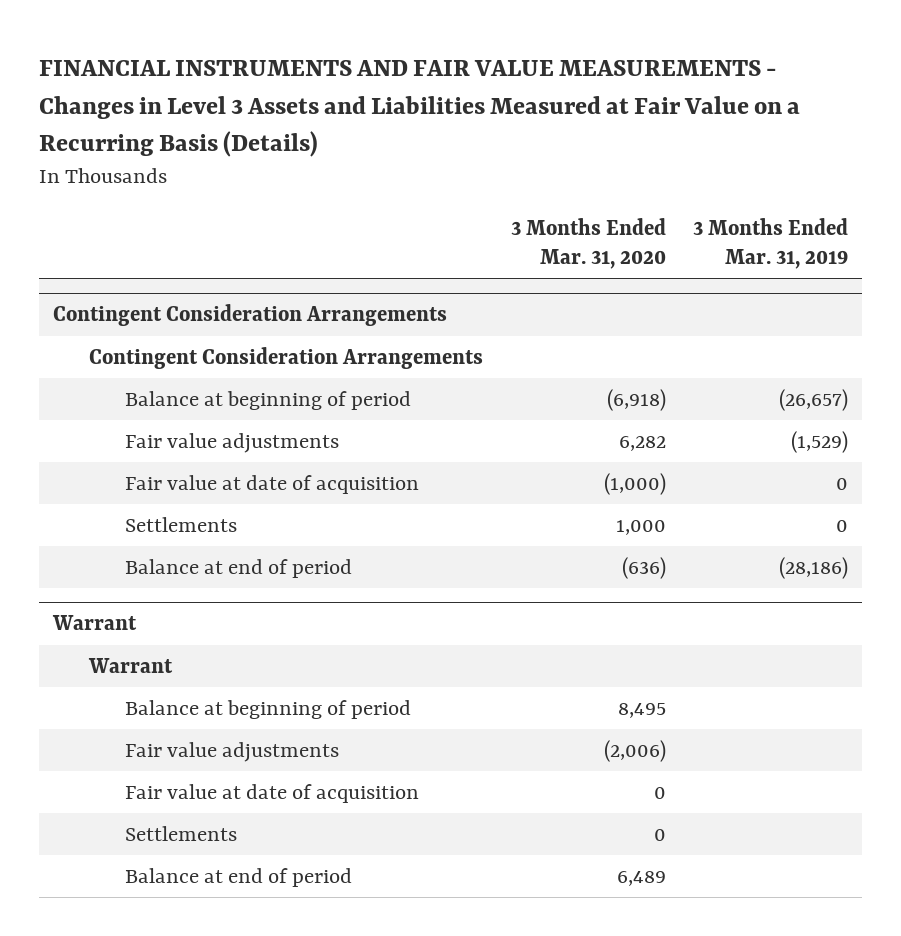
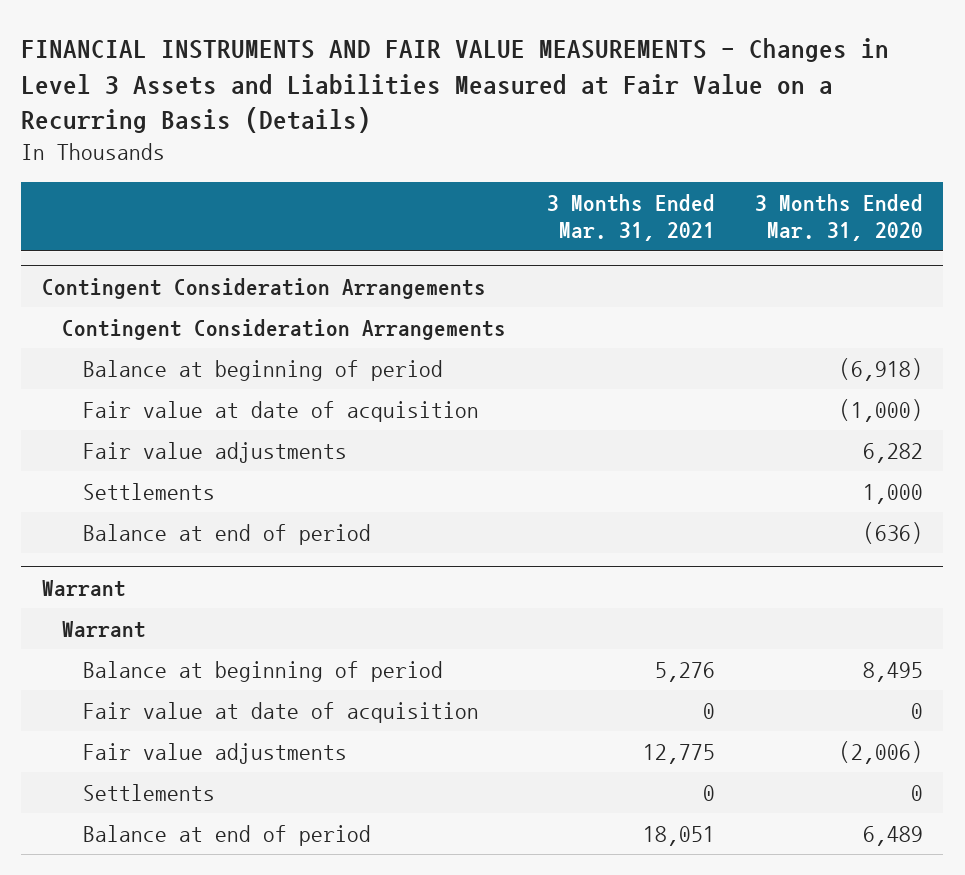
- | 3 Months Ended Mar. 31, 2020 | 3 Months Ended Mar. 31, 2019
+ | 3 Months Ended Mar. 31, 2021 | 3 Months Ended Mar. 31, 2020
@ Contingent Consideration Arrangements
moved down: Fair value adjustments | | 6,282
@ Warrant
moved down: Fair value adjustments | 12,775 | (2,006)

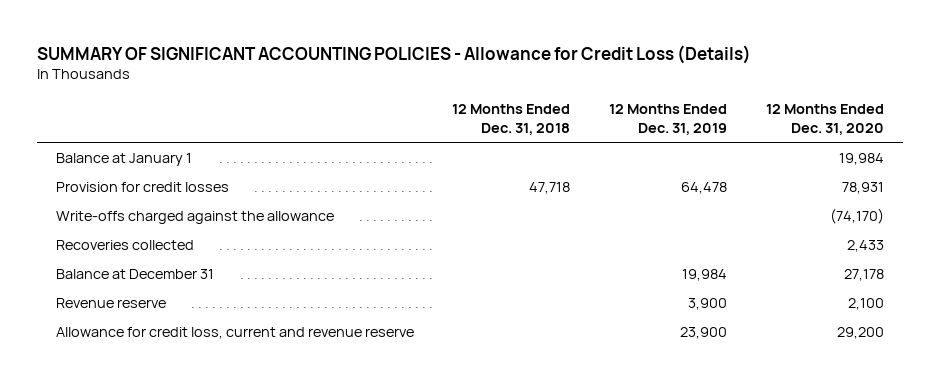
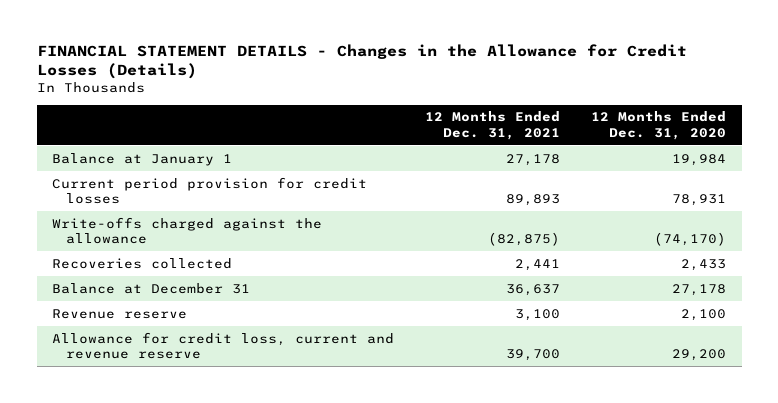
- SUMMARY OF SIGNIFICANT ACCOUNTING POLICIES - Allowance for Credit Loss (Details)
+ FINANCIAL STATEMENT DETAILS - Changes in the Allowance for Credit Losses (Details)
- | 12 Months Ended Dec. 31, 2018 | 12 Months Ended Dec. 31, 2019 | 12 Months Ended Dec. 31, 2020
+ | 12 Months Ended Dec. 31, 2021 | 12 Months Ended Dec. 31, 2020
- Provision for credit losses | 47,718 | 64,478 | 78,931
+ Current period provision for credit losses | 89,893 | 78,931

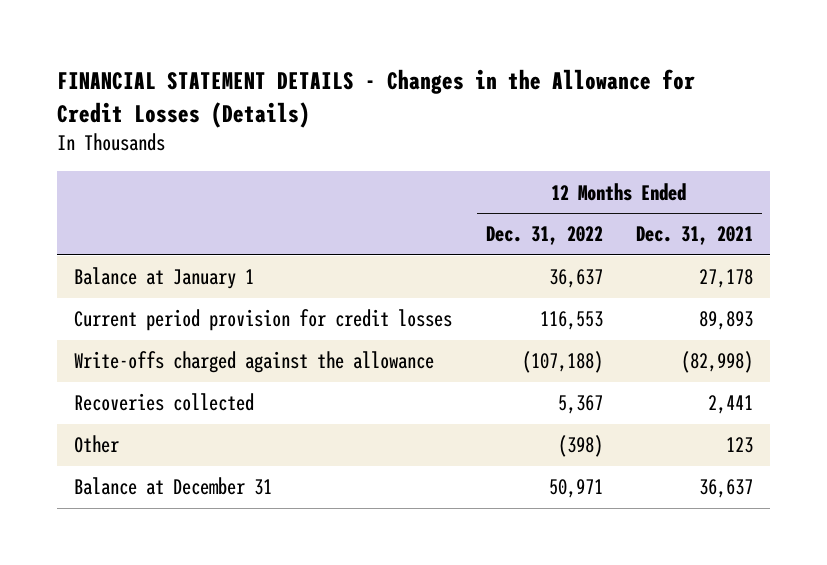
- | 12 Months Ended Dec. 31, 2021 | 12 Months Ended Dec. 31, 2020
+ | 12 Months Ended Dec. 31, 2022 | 12 Months Ended Dec. 31, 2021
- Write-offs charged against the allowance | (82,875) | (74,170)
+ Write-offs charged against the allowance | (107,188) | (82,998)
+ Other | (398) | 123
- Revenue reserve | 3,100 | 2,100
- Allowance for credit loss, current and revenue reserve | 39,700 | 29,200

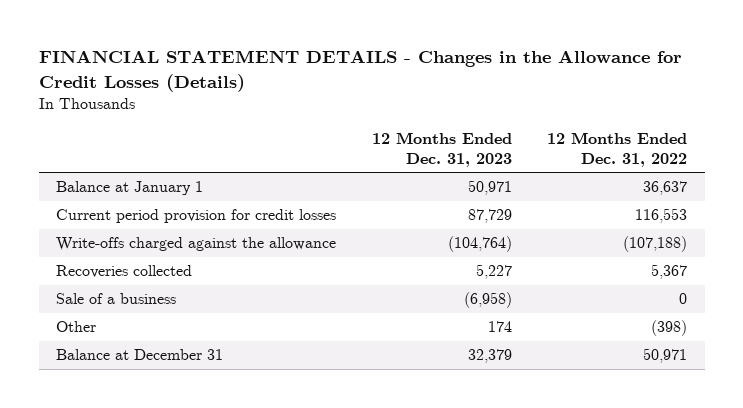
- | 12 Months Ended Dec. 31, 2022 | 12 Months Ended Dec. 31, 2021
+ | 12 Months Ended Dec. 31, 2023 | 12 Months Ended Dec. 31, 2022
+ Sale of a business | (6,958) | 0

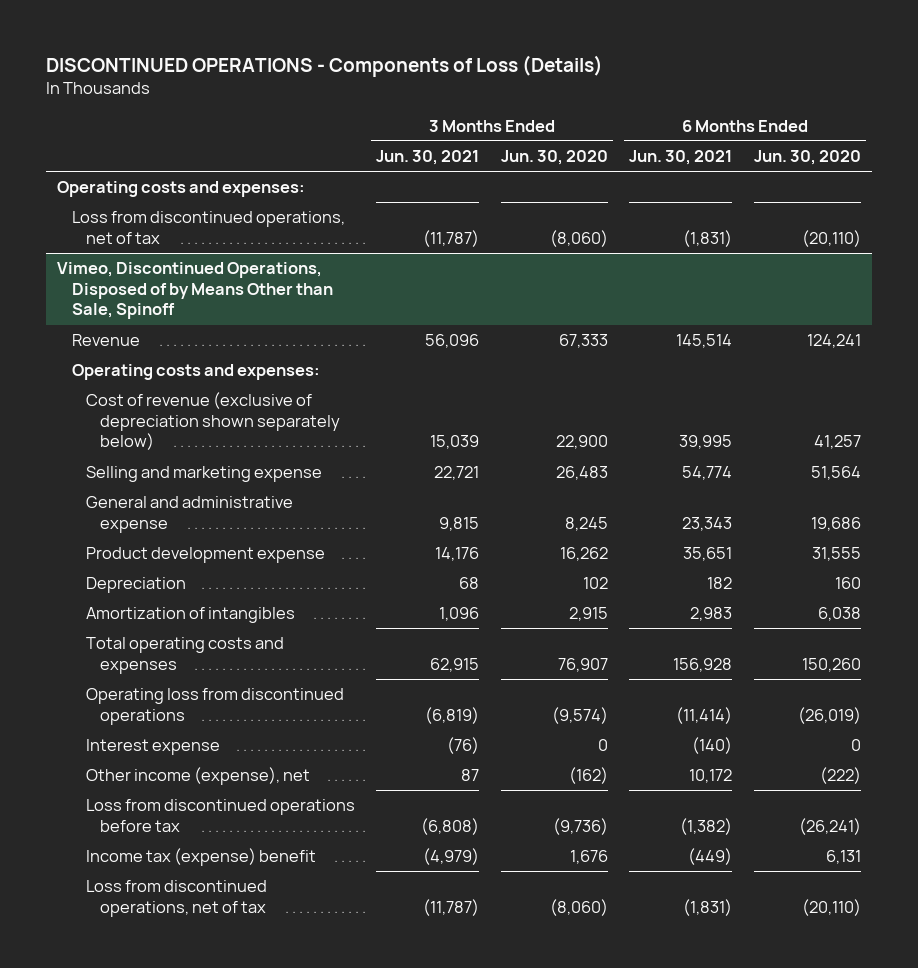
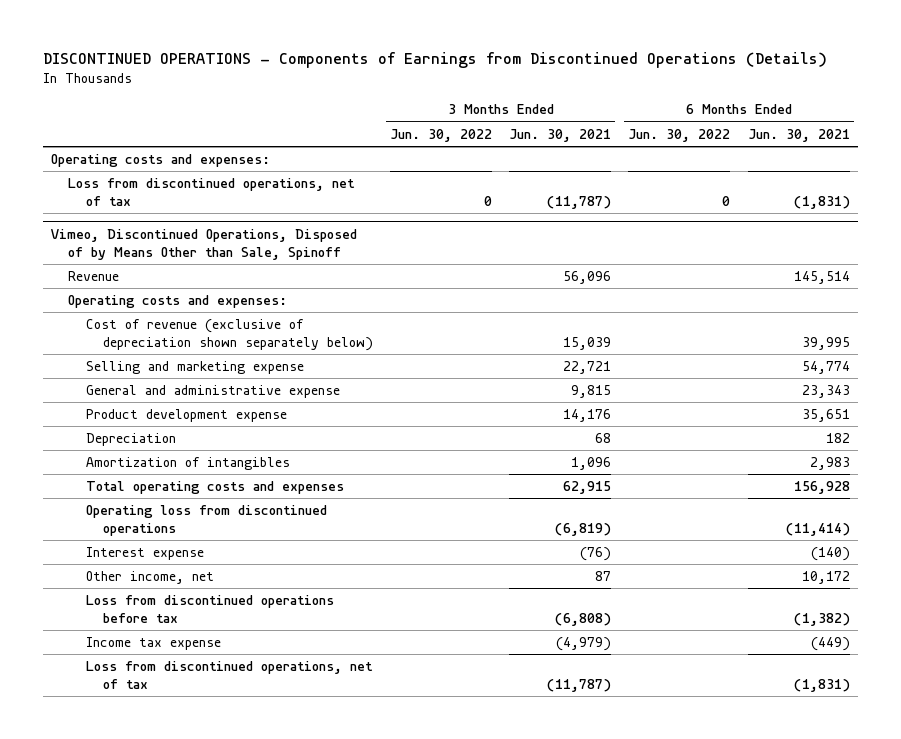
- DISCONTINUED OPERATIONS - Components of Loss (Details)
+ DISCONTINUED OPERATIONS - Components of Earnings from Discontinued Operations (Details)
- | 3 Months Ended Jun. 30, 2021 | 3 Months Ended Jun. 30, 2020 | 6 Months Ended Jun. 30, 2021 | 6 Months Ended Jun. 30, 2020
+ | 3 Months Ended Jun. 30, 2022 | 3 Months Ended Jun. 30, 2021 | 6 Months Ended Jun. 30, 2022 | 6 Months Ended Jun. 30, 2021
@ Vimeo, Discontinued Operations, Disposed of by Means Other than Sale, Spinoff
- Other income (expense), net | 87 | (162) | 10,172 | (222)
+ Other income, net | | 87 | | 10,172
- Income tax (expense) benefit | (4,979) | 1,676 | (449) | 6,131
+ Income tax expense | | (4,979) | | (449)

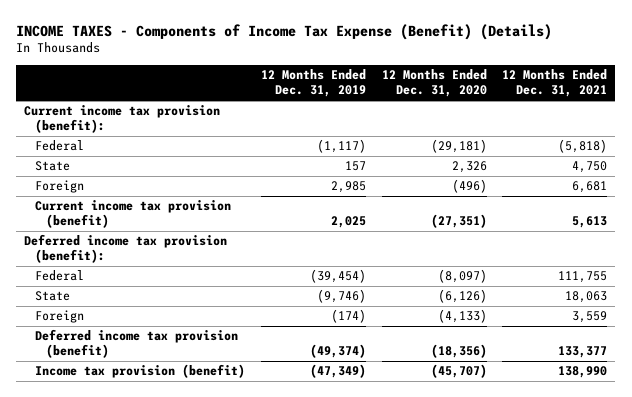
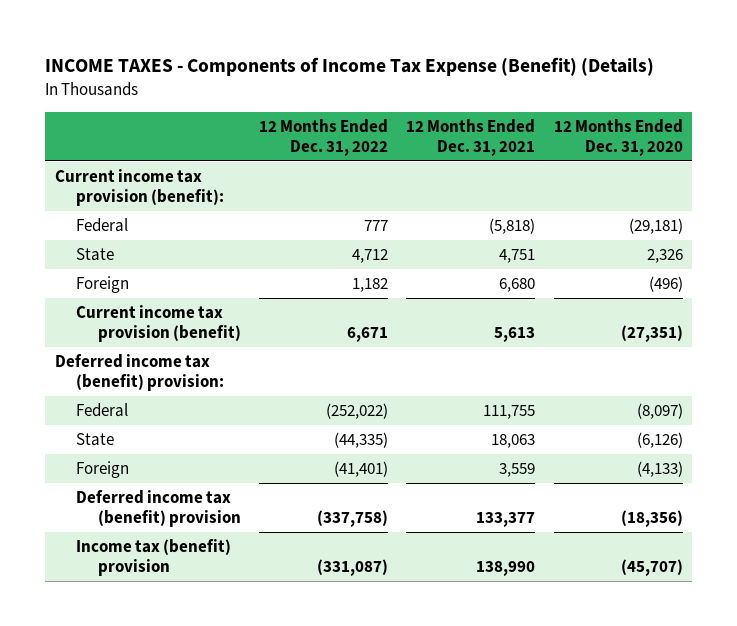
- | 12 Months Ended Dec. 31, 2019 | 12 Months Ended Dec. 31, 2020 | 12 Months Ended Dec. 31, 2021
+ | 12 Months Ended Dec. 31, 2022 | 12 Months Ended Dec. 31, 2021 | 12 Months Ended Dec. 31, 2020
- State | 157 | 2,326 | 4,750
- Foreign | 2,985 | (496) | 6,681
+ State | 4,712 | 4,751 | 2,326
+ Foreign | 1,182 | 6,680 | (496)
- Deferred income tax provision (benefit):
+ Deferred income tax (benefit) provision:
- Deferred income tax provision (benefit) | (49,374) | (18,356) | 133,377
- Income tax provision (benefit) | (47,349) | (45,707) | 138,990
+ Deferred income tax (benefit) provision | (337,758) | 133,377 | (18,356)
+ Income tax (benefit) provision | (331,087) | 138,990 | (45,707)

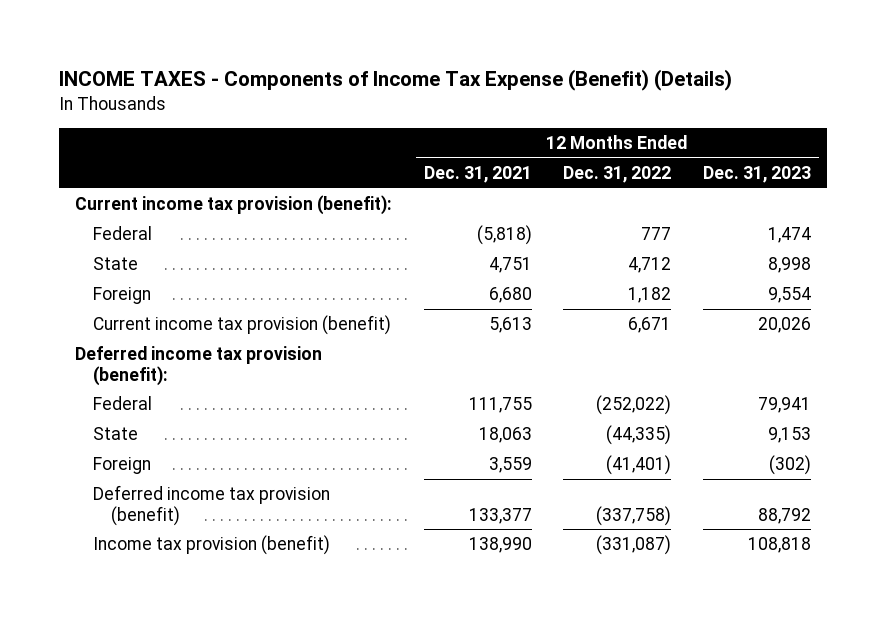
- | 12 Months Ended Dec. 31, 2022 | 12 Months Ended Dec. 31, 2021 | 12 Months Ended Dec. 31, 2020
+ | 12 Months Ended Dec. 31, 2021 | 12 Months Ended Dec. 31, 2022 | 12 Months Ended Dec. 31, 2023
- Deferred income tax (benefit) provision:
+ Deferred income tax provision (benefit):
- Deferred income tax (benefit) provision | (337,758) | 133,377 | (18,356)
- Income tax (benefit) provision | (331,087) | 138,990 | (45,707)
+ Deferred income tax provision (benefit) | 133,377 | (337,758) | 88,792
+ Income tax provision (benefit) | 138,990 | (331,087) | 108,818

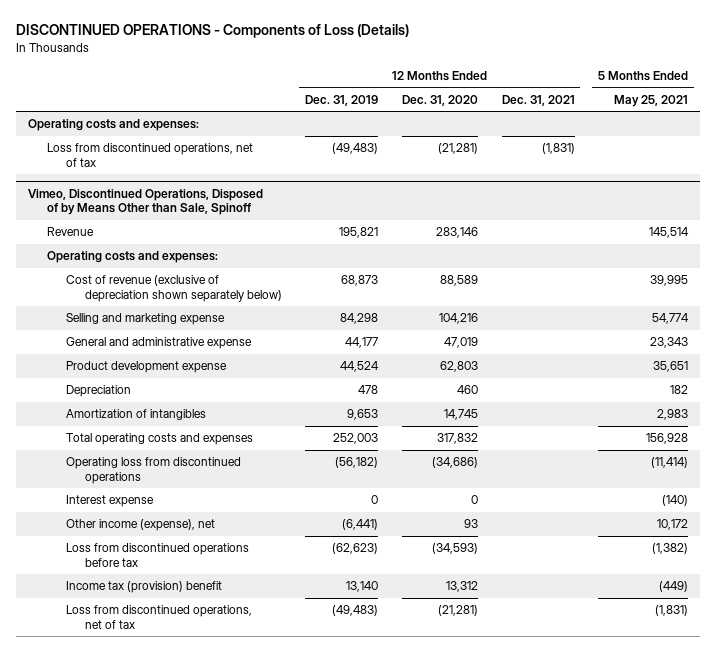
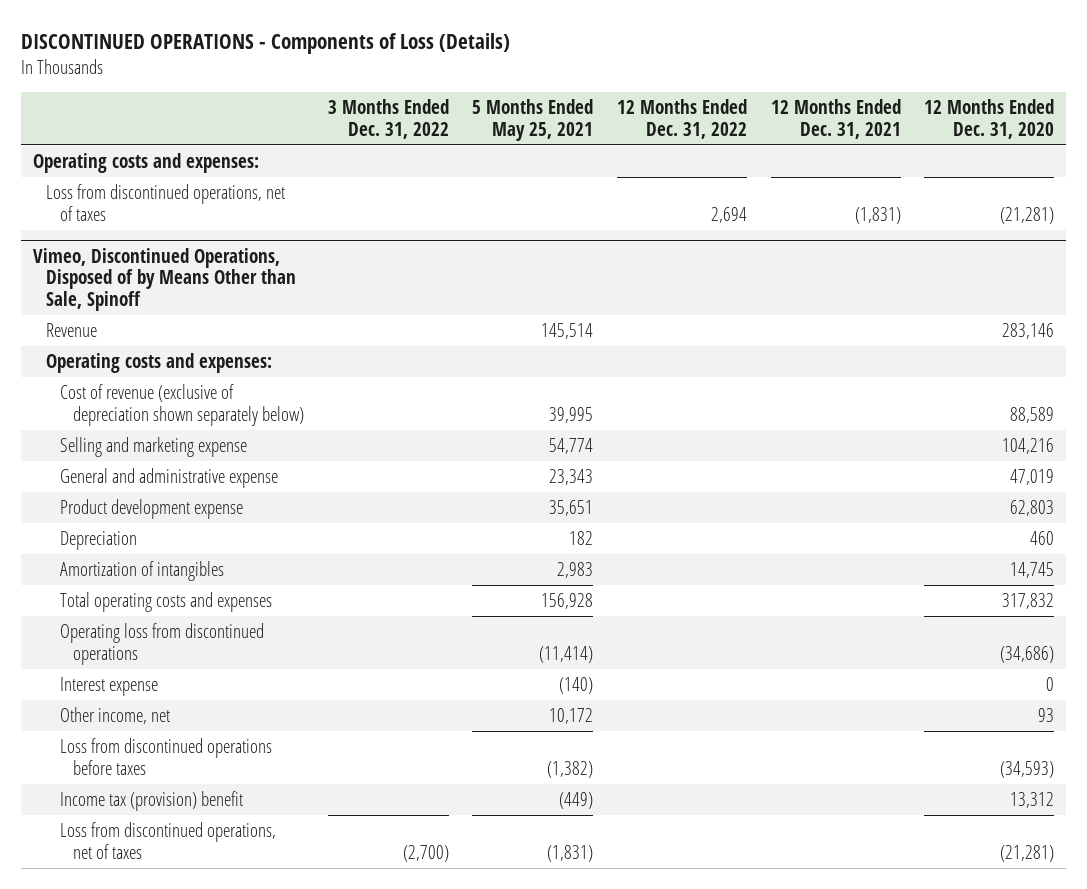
- | 12 Months Ended Dec. 31, 2019 | 12 Months Ended Dec. 31, 2020 | 12 Months Ended Dec. 31, 2021 | 5 Months Ended May 25, 2021
+ | 3 Months Ended Dec. 31, 2022 | 5 Months Ended May 25, 2021 | 12 Months Ended Dec. 31, 2022 | 12 Months Ended Dec. 31, 2021 | 12 Months Ended Dec. 31, 2020
- Loss from discontinued operations, net of tax | (49,483) | (21,281) | (1,831) |
+ Loss from discontinued operations, net of taxes | | | 2,694 | (1,831) | (21,281)
@ Vimeo, Discontinued Operations, Disposed of by Means Other than Sale, Spinoff
- Other income (expense), net | (6,441) | 93 | | 10,172
- Loss from discontinued operations before tax | (62,623) | (34,593) | | (1,382)
+ Other income, net | | 10,172 | | | 93
+ Loss from discontinued operations before taxes | | (1,382) | | | (34,593)
- Loss from discontinued operations, net of tax | (49,483) | (21,281) | | (1,831)
+ Loss from discontinued operations, net of taxes | (2,700) | (1,831) | | | (21,281)

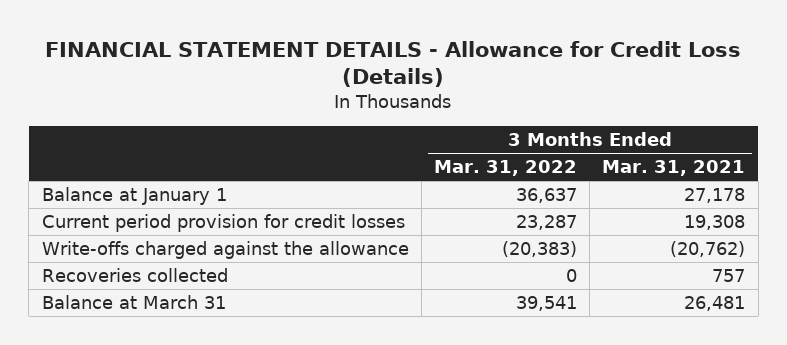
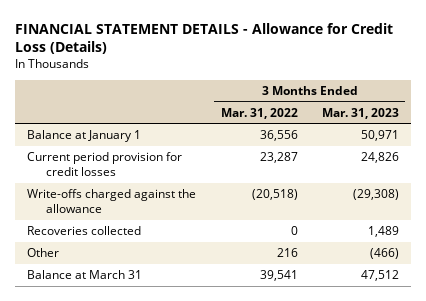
- | 3 Months Ended Mar. 31, 2022 | 3 Months Ended Mar. 31, 2021
+ | 3 Months Ended Mar. 31, 2022 | 3 Months Ended Mar. 31, 2023
- Balance at January 1 | 36,637 | 27,178
+ Balance at January 1 | 36,556 | 50,971
- Write-offs charged against the allowance | (20,383) | (20,762)
+ Write-offs charged against the allowance | (20,518) | (29,308)
+ Other | 216 | (466)

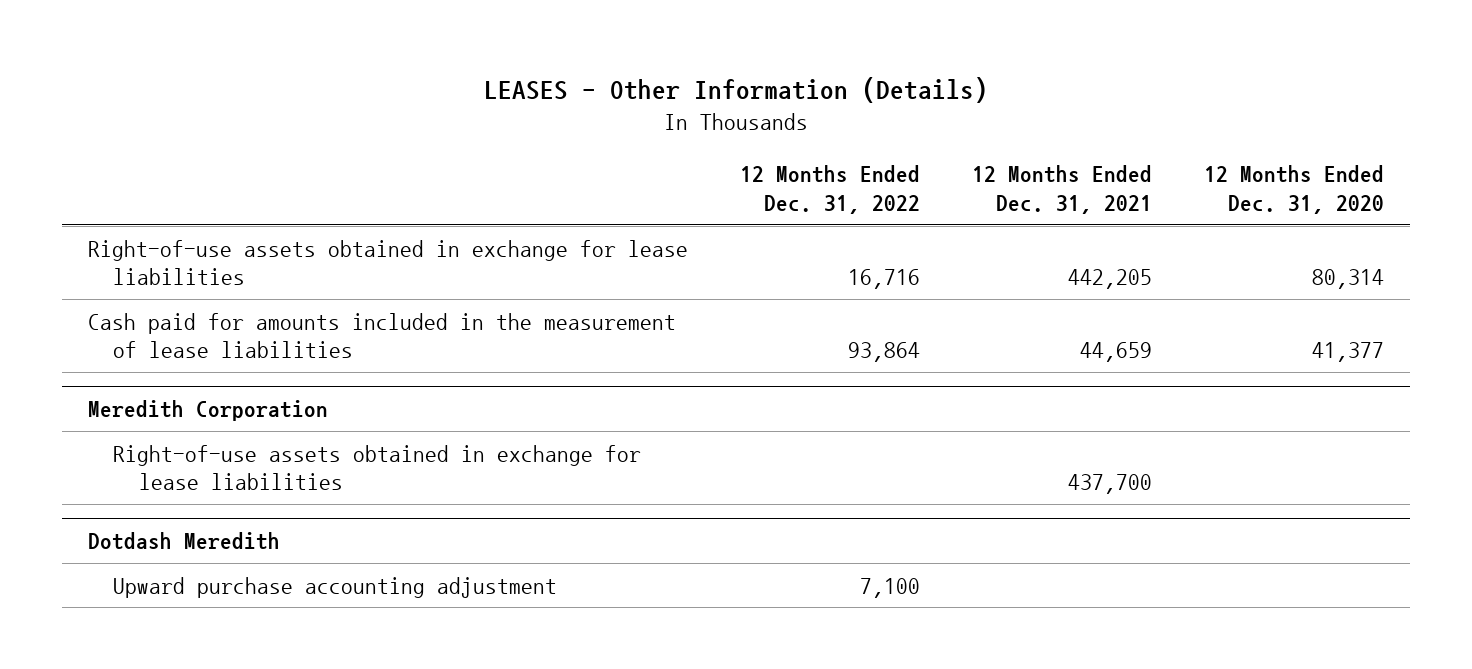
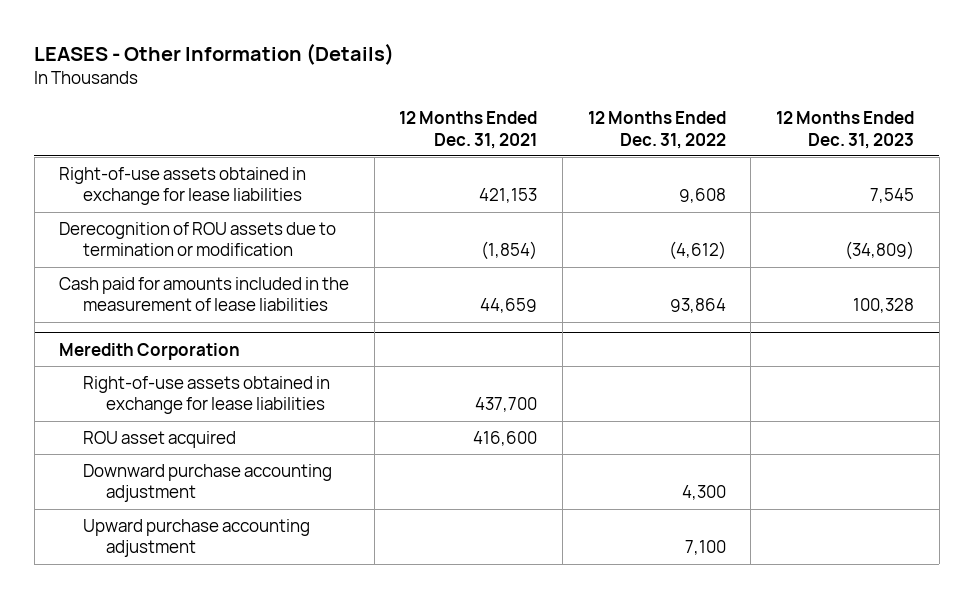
- | 12 Months Ended Dec. 31, 2022 | 12 Months Ended Dec. 31, 2021 | 12 Months Ended Dec. 31, 2020
+ | 12 Months Ended Dec. 31, 2021 | 12 Months Ended Dec. 31, 2022 | 12 Months Ended Dec. 31, 2023
- Right-of-use assets obtained in exchange for lease liabilities | 16,716 | 442,205 | 80,314
+ Right-of-use assets obtained in exchange for lease liabilities | 421,153 | 9,608 | 7,545
+ Derecognition of ROU assets due to termination or modification | (1,854) | (4,612) | (34,809)
- Dotdash Meredith
@ Meredith Corporation
+ ROU asset acquired | 416,600 | |
+ Downward purchase accounting adjustment | | 4,300 |

